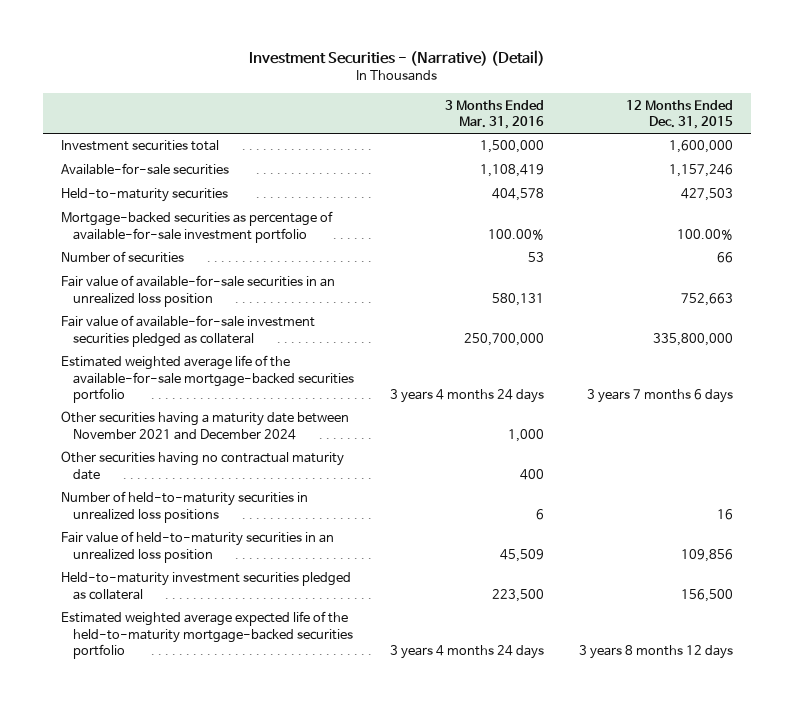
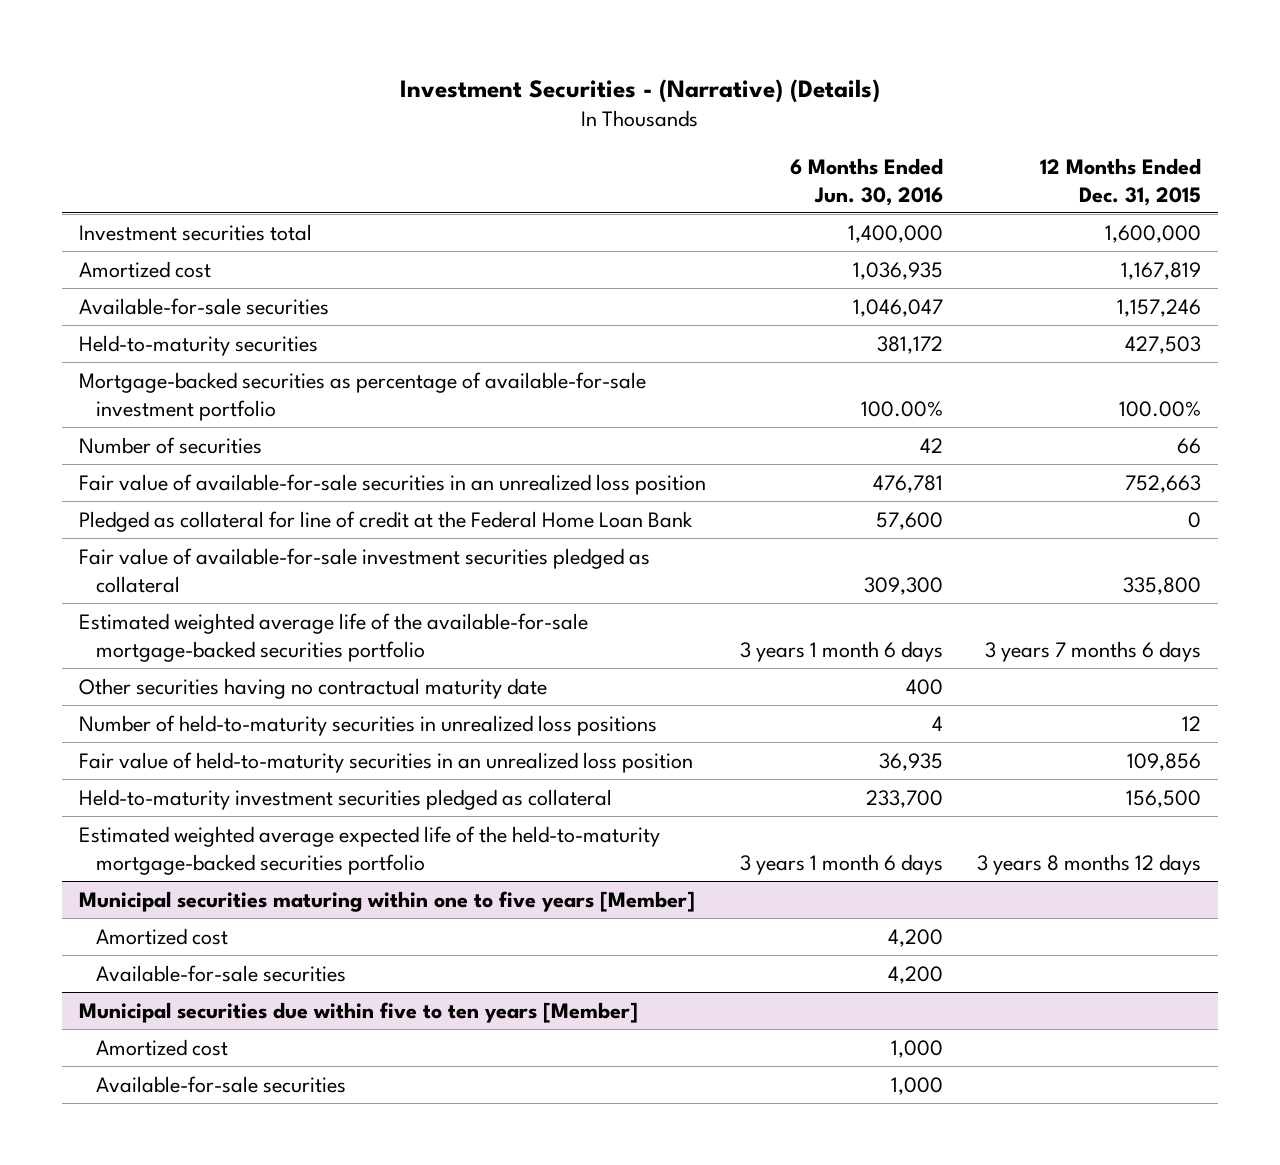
- Investment Securities - (Narrative) (Detail)
+ Investment Securities - (Narrative) (Details)
- | 3 Months Ended Mar. 31, 2016 | 12 Months Ended Dec. 31, 2015
+ | 6 Months Ended Jun. 30, 2016 | 12 Months Ended Dec. 31, 2015
+ Amortized cost | 1,036,935 | 1,167,819
- Fair value of available-for-sale investment securities pledged as collateral | 250,700,000 | 335,800,000
+ Pledged as collateral for line of credit at the Federal Home Loan Bank | 57,600 | 0
+ Fair value of available-for-sale investment securities pledged as collateral | 309,300 | 335,800
- Other securities having a maturity date between November 2021 and December 2024 | 1,000 |
- Number of held-to-maturity securities in unrealized loss positions | 6 | 16
+ Number of held-to-maturity securities in unrealized loss positions | 4 | 12
+ Municipal securities maturing within one to five years [Member]
+ Amortized cost | 4,200 |
+ Available-for-sale securities | 4,200 |
+ Municipal securities due within five to ten years [Member]
+ Amortized cost | 1,000 |
+ Available-for-sale securities | 1,000 |

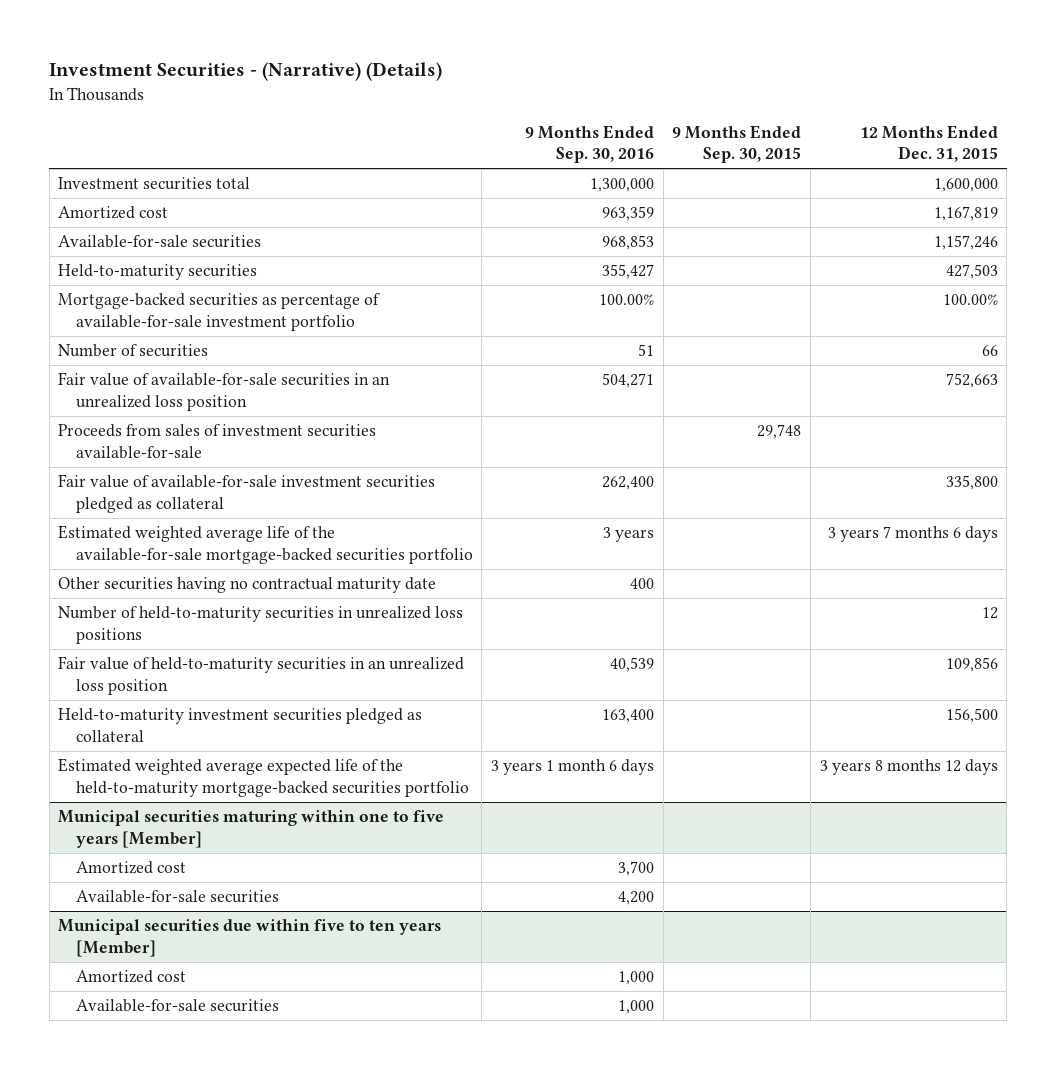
- | 6 Months Ended Jun. 30, 2016 | 12 Months Ended Dec. 31, 2015
+ | 9 Months Ended Sep. 30, 2016 | 9 Months Ended Sep. 30, 2015 | 12 Months Ended Dec. 31, 2015
- Pledged as collateral for line of credit at the Federal Home Loan Bank | 57,600 | 0
+ Proceeds from sales of investment securities available-for-sale | | 29,748 |

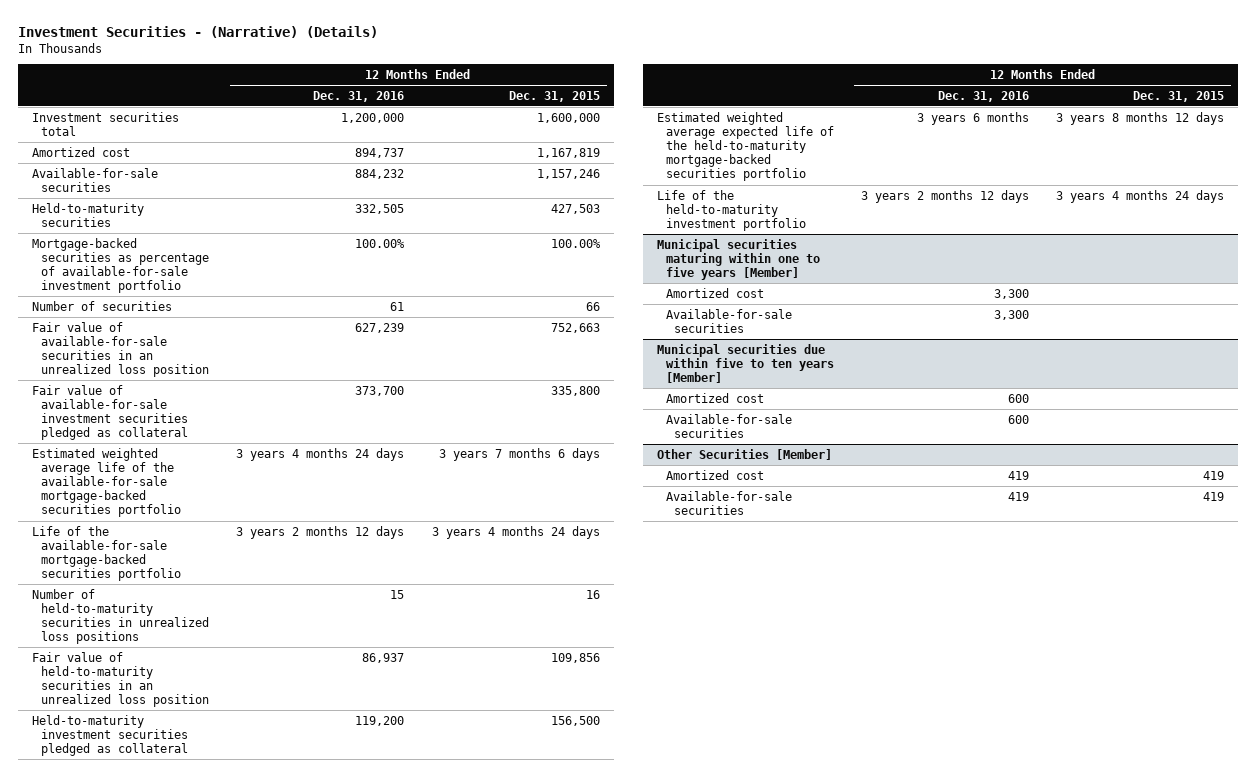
- | 9 Months Ended Sep. 30, 2016 | 9 Months Ended Sep. 30, 2015 | 12 Months Ended Dec. 31, 2015
+ | 12 Months Ended Dec. 31, 2016 | 12 Months Ended Dec. 31, 2015
- Proceeds from sales of investment securities available-for-sale | | 29,748 |
- Other securities having no contractual maturity date | 400 | |
- Number of held-to-maturity securities in unrealized loss positions | | | 12
+ Life of the available-for-sale mortgage-backed securities portfolio | 3 years 2 months 12 days | 3 years 4 months 24 days
+ Number of held-to-maturity securities in unrealized loss positions | 15 | 16
+ Life of the held-to-maturity investment portfolio | 3 years 2 months 12 days | 3 years 4 months 24 days
+ Other Securities [Member]
+ Amortized cost | 419 | 419
+ Available-for-sale securities | 419 | 419

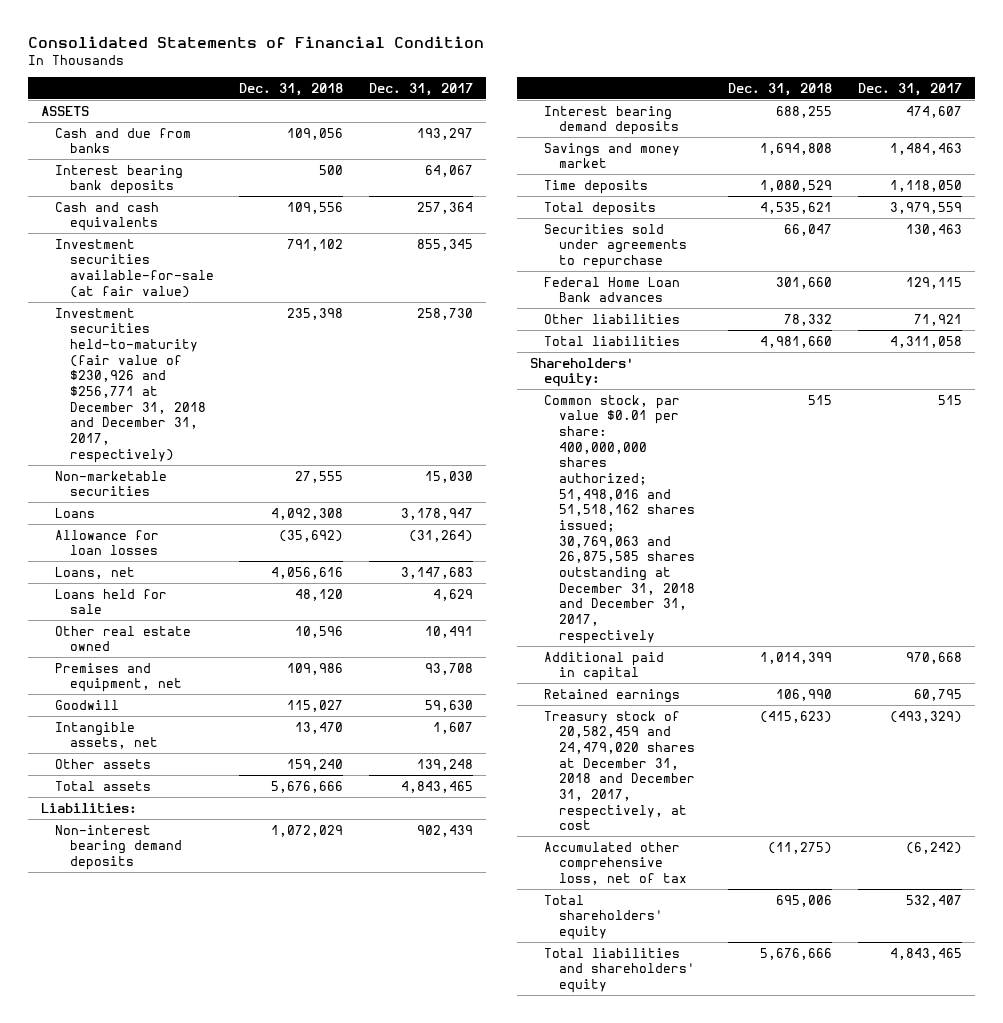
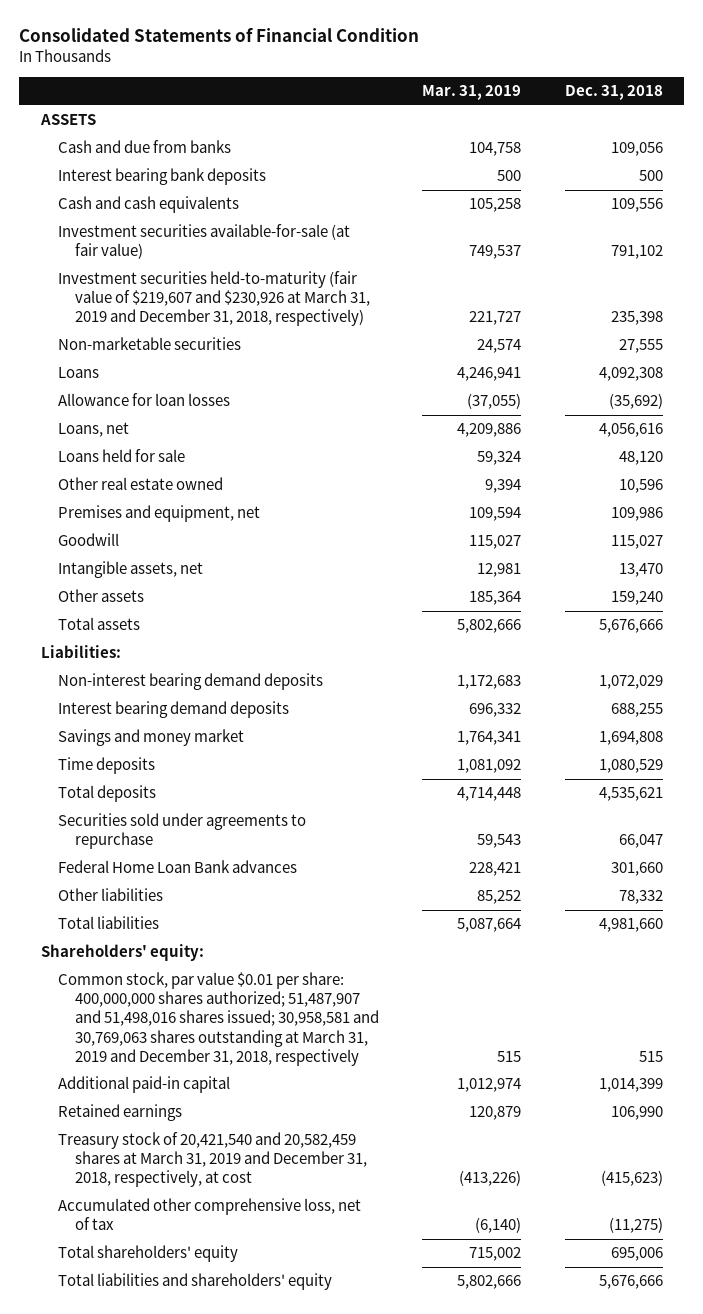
- | Dec. 31, 2018 | Dec. 31, 2017
+ | Mar. 31, 2019 | Dec. 31, 2018
- Investment securities held-to-maturity (fair value of $230,926 and $256,771 at December 31, 2018 and December 31, 2017, respectively) | 235,398 | 258,730
+ Investment securities held-to-maturity (fair value of $219,607 and $230,926 at March 31, 2019 and December 31, 2018, respectively) | 221,727 | 235,398
- Common stock, par value $0.01 per share: 400,000,000 shares authorized; 51,498,016 and 51,518,162 shares issued; 30,769,063 and 26,875,585 shares outstanding at December 31, 2018 and December 31, 2017, respectively | 515 | 515
- Additional paid in capital | 1,014,399 | 970,668
+ Common stock, par value $0.01 per share: 400,000,000 shares authorized; 51,487,907 and 51,498,016 shares issued; 30,958,581 and 30,769,063 shares outstanding at March 31, 2019 and December 31, 2018, respectively | 515 | 515
+ Additional paid-in capital | 1,012,974 | 1,014,399
- Treasury stock of 20,582,459 and 24,479,020 shares at December 31, 2018 and December 31, 2017, respectively, at cost | (415,623) | (493,329)
+ Treasury stock of 20,421,540 and 20,582,459 shares at March 31, 2019 and December 31, 2018, respectively, at cost | (413,226) | (415,623)

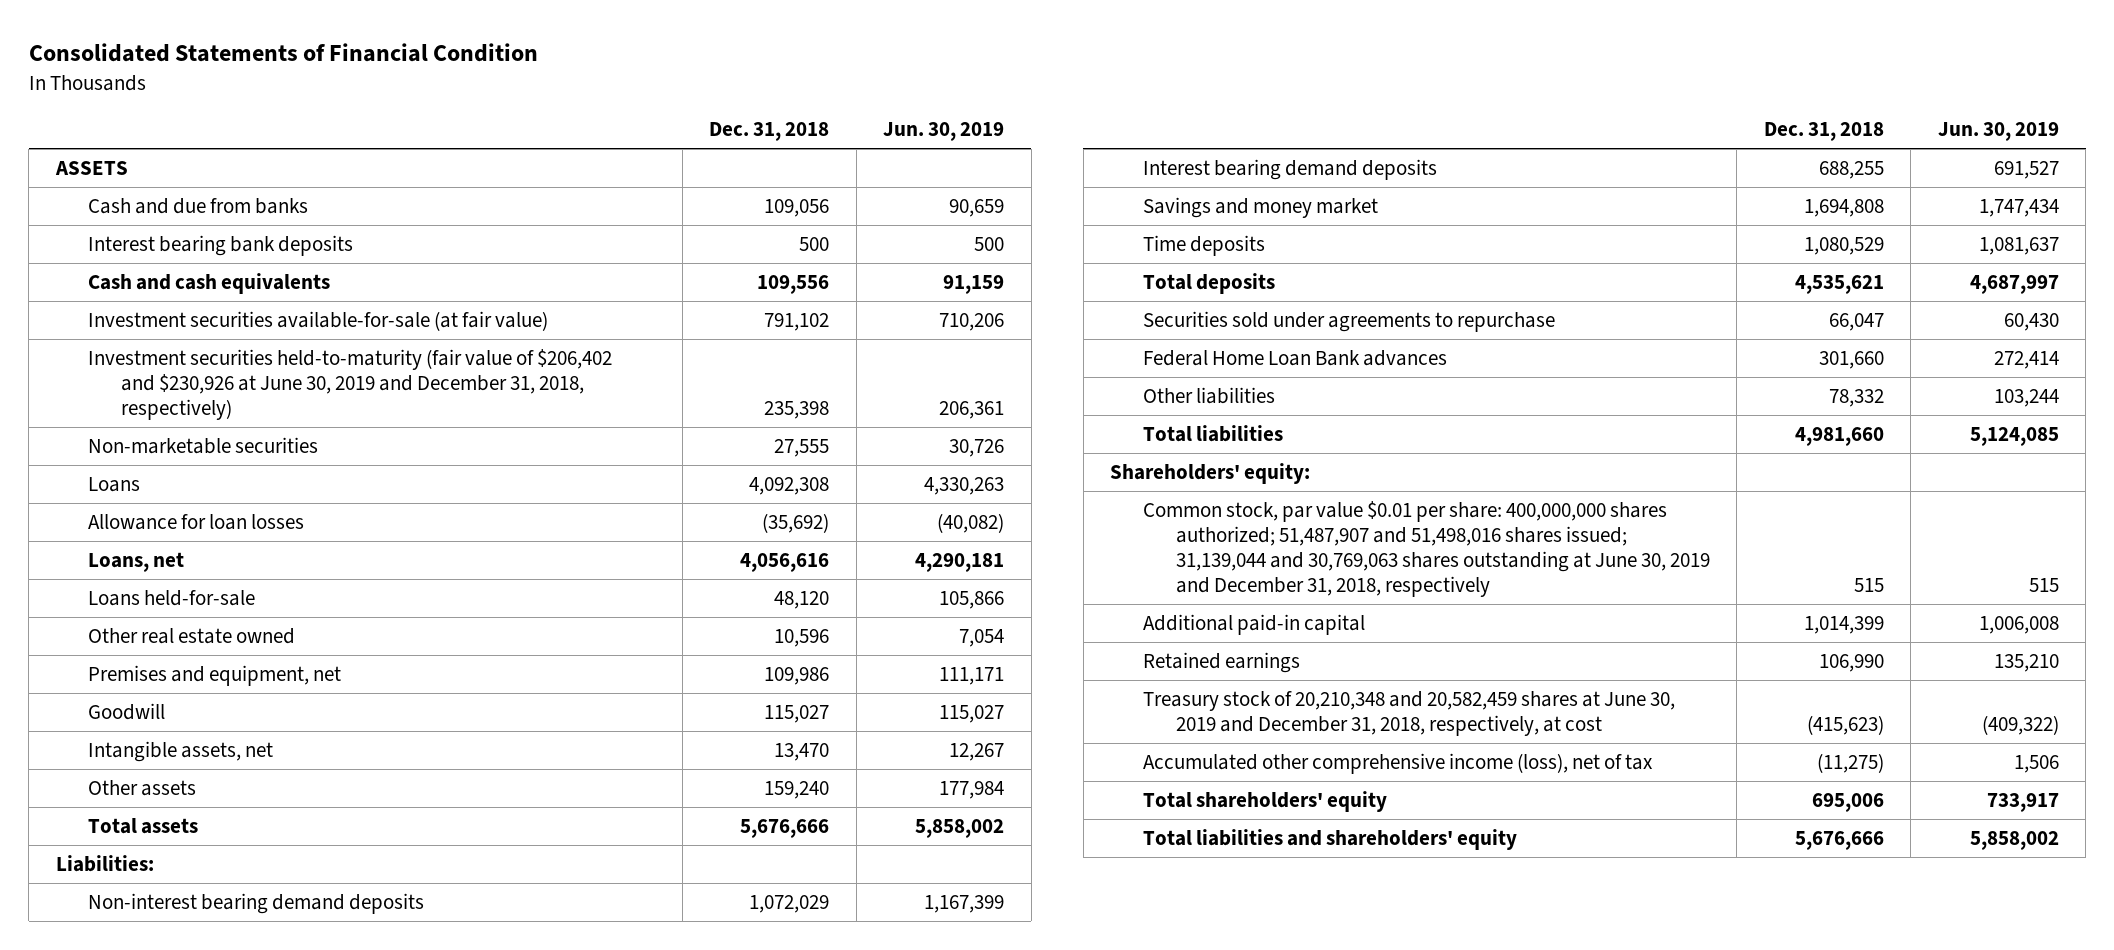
- | Mar. 31, 2019 | Dec. 31, 2018
+ | Dec. 31, 2018 | Jun. 30, 2019
- Investment securities held-to-maturity (fair value of $219,607 and $230,926 at March 31, 2019 and December 31, 2018, respectively) | 221,727 | 235,398
+ Investment securities held-to-maturity (fair value of $206,402 and $230,926 at June 30, 2019 and December 31, 2018, respectively) | 235,398 | 206,361
- Loans held for sale | 59,324 | 48,120
+ Loans held-for-sale | 48,120 | 105,866
- Common stock, par value $0.01 per share: 400,000,000 shares authorized; 51,487,907 and 51,498,016 shares issued; 30,958,581 and 30,769,063 shares outstanding at March 31, 2019 and December 31, 2018, respectively | 515 | 515
+ Common stock, par value $0.01 per share: 400,000,000 shares authorized; 51,487,907 and 51,498,016 shares issued; 31,139,044 and 30,769,063 shares outstanding at June 30, 2019 and December 31, 2018, respectively | 515 | 515
- Treasury stock of 20,421,540 and 20,582,459 shares at March 31, 2019 and December 31, 2018, respectively, at cost | (413,226) | (415,623)
- Accumulated other comprehensive loss, net of tax | (6,140) | (11,275)
+ Treasury stock of 20,210,348 and 20,582,459 shares at June 30, 2019 and December 31, 2018, respectively, at cost | (415,623) | (409,322)
+ Accumulated other comprehensive income (loss), net of tax | (11,275) | 1,506

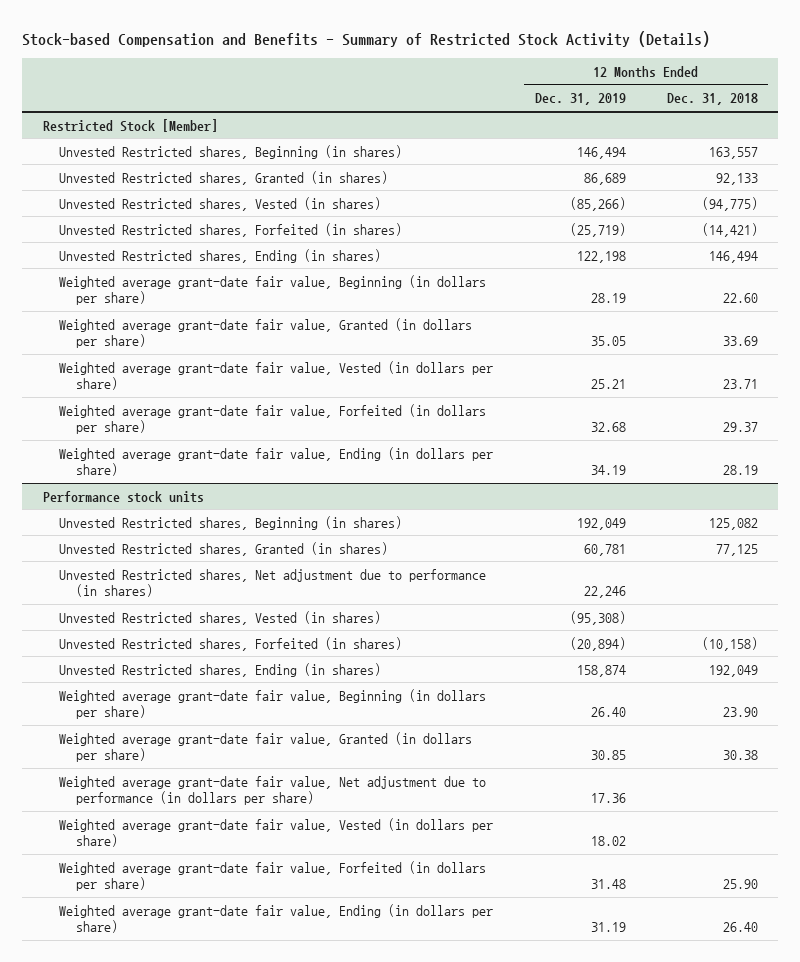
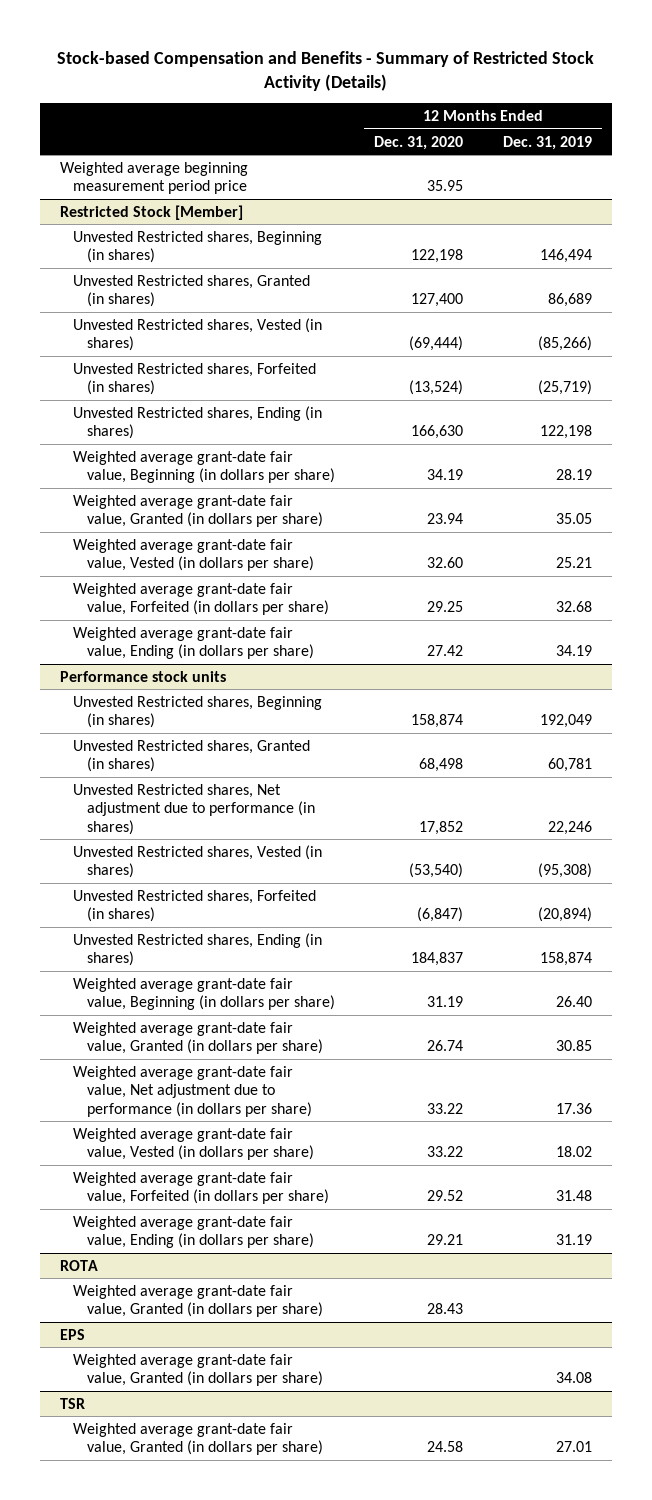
- | 12 Months Ended Dec. 31, 2019 | 12 Months Ended Dec. 31, 2018
+ | 12 Months Ended Dec. 31, 2020 | 12 Months Ended Dec. 31, 2019
+ Weighted average beginning measurement period price | 35.95 |
+ ROTA
+ Weighted average grant-date fair value, Granted (in dollars per share) | 28.43 |
+ EPS
+ Weighted average grant-date fair value, Granted (in dollars per share) | | 34.08
+ TSR
+ Weighted average grant-date fair value, Granted (in dollars per share) | 24.58 | 27.01

